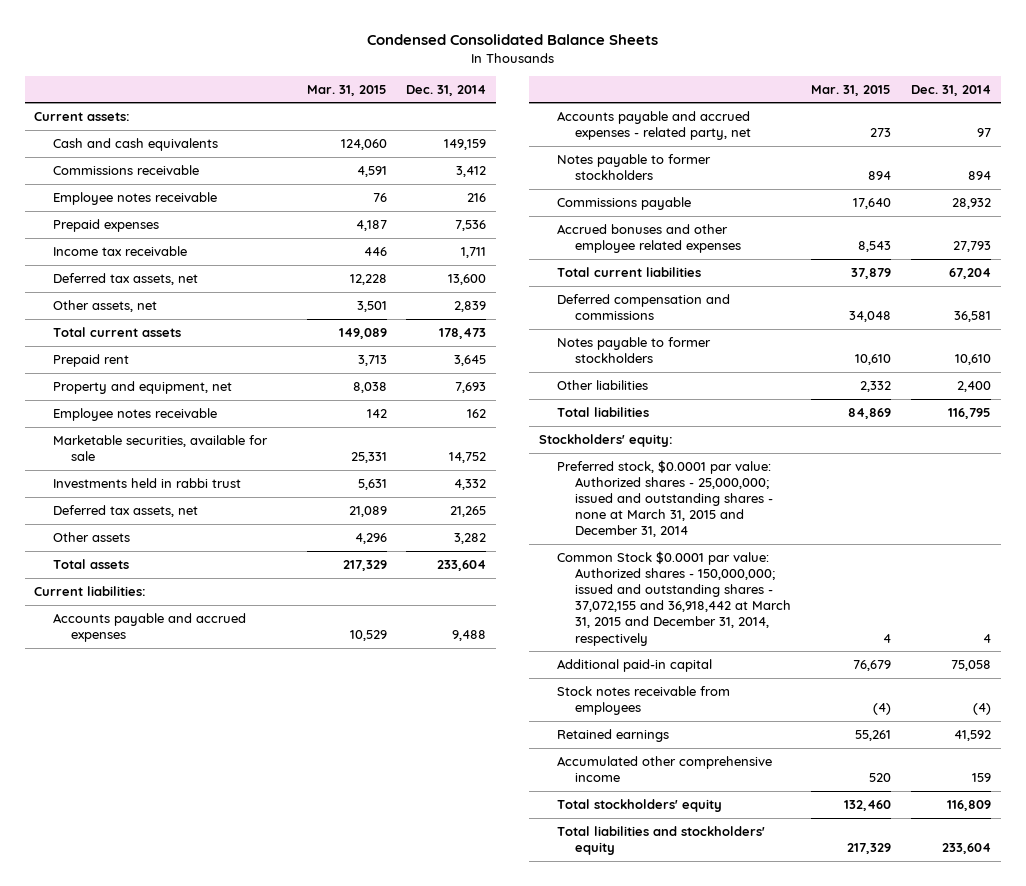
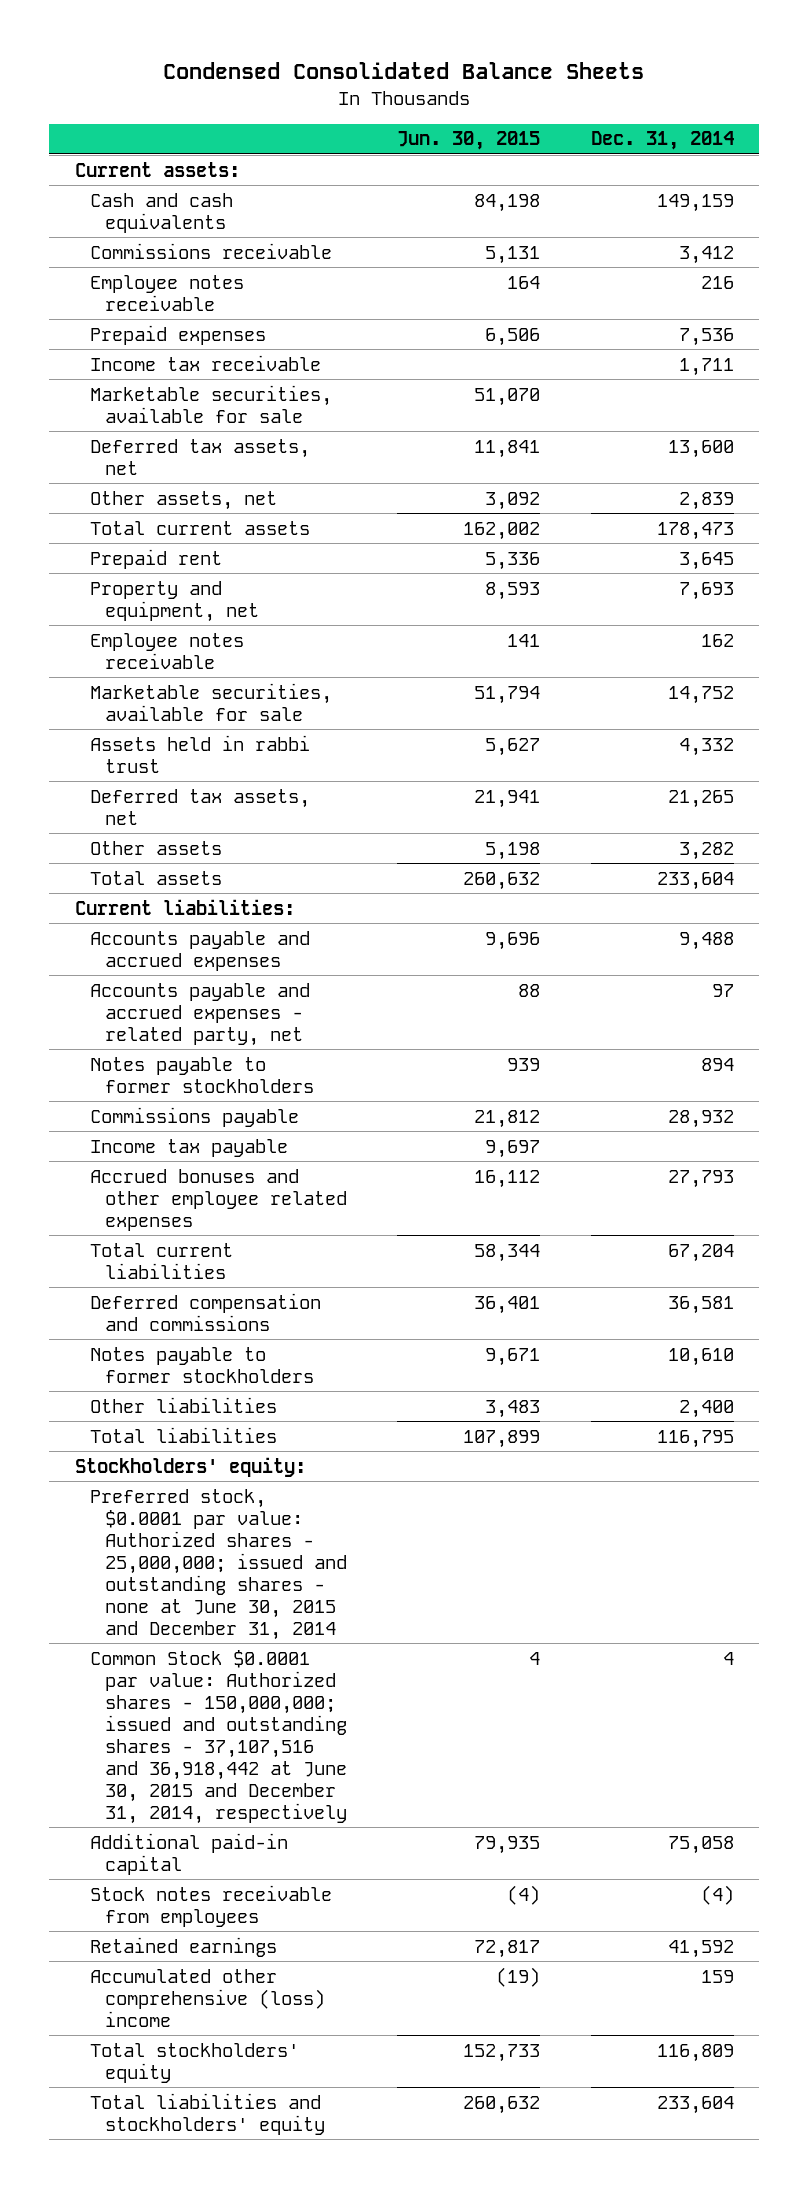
- | Mar. 31, 2015 | Dec. 31, 2014
+ | Jun. 30, 2015 | Dec. 31, 2014
+ Marketable securities, available for sale | 51,070 |
- Investments held in rabbi trust | 5,631 | 4,332
+ Assets held in rabbi trust | 5,627 | 4,332
+ Income tax payable | 9,697 |
- Preferred stock, $0.0001 par value: Authorized shares - 25,000,000; issued and outstanding shares - none at March 31, 2015 and December 31, 2014
- Common Stock $0.0001 par value: Authorized shares - 150,000,000; issued and outstanding shares - 37,072,155 and 36,918,442 at March 31, 2015 and December 31, 2014, respectively | 4 | 4
+ Preferred stock, $0.0001 par value: Authorized shares - 25,000,000; issued and outstanding shares - none at June 30, 2015 and December 31, 2014
+ Common Stock $0.0001 par value: Authorized shares - 150,000,000; issued and outstanding shares - 37,107,516 and 36,918,442 at June 30, 2015 and December 31, 2014, respectively | 4 | 4
- Accumulated other comprehensive income | 520 | 159
+ Accumulated other comprehensive (loss) income | (19) | 159

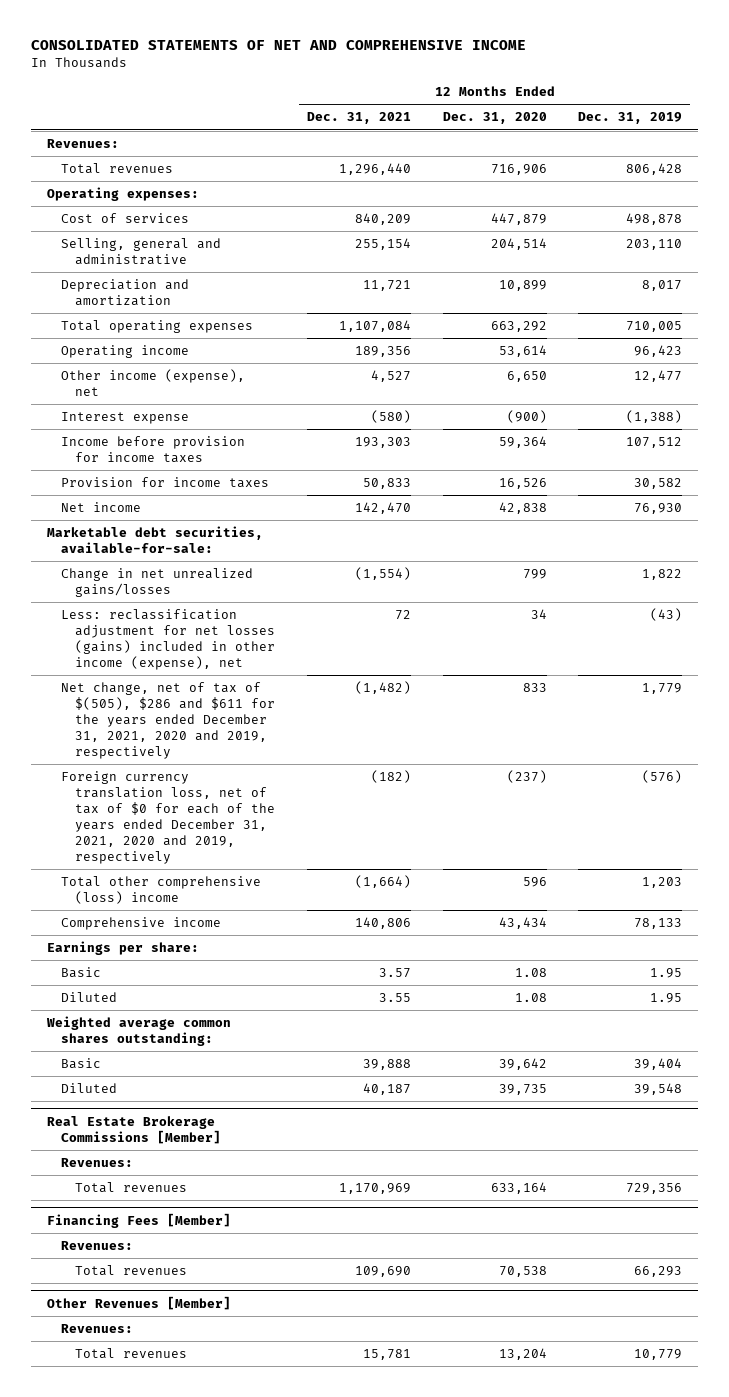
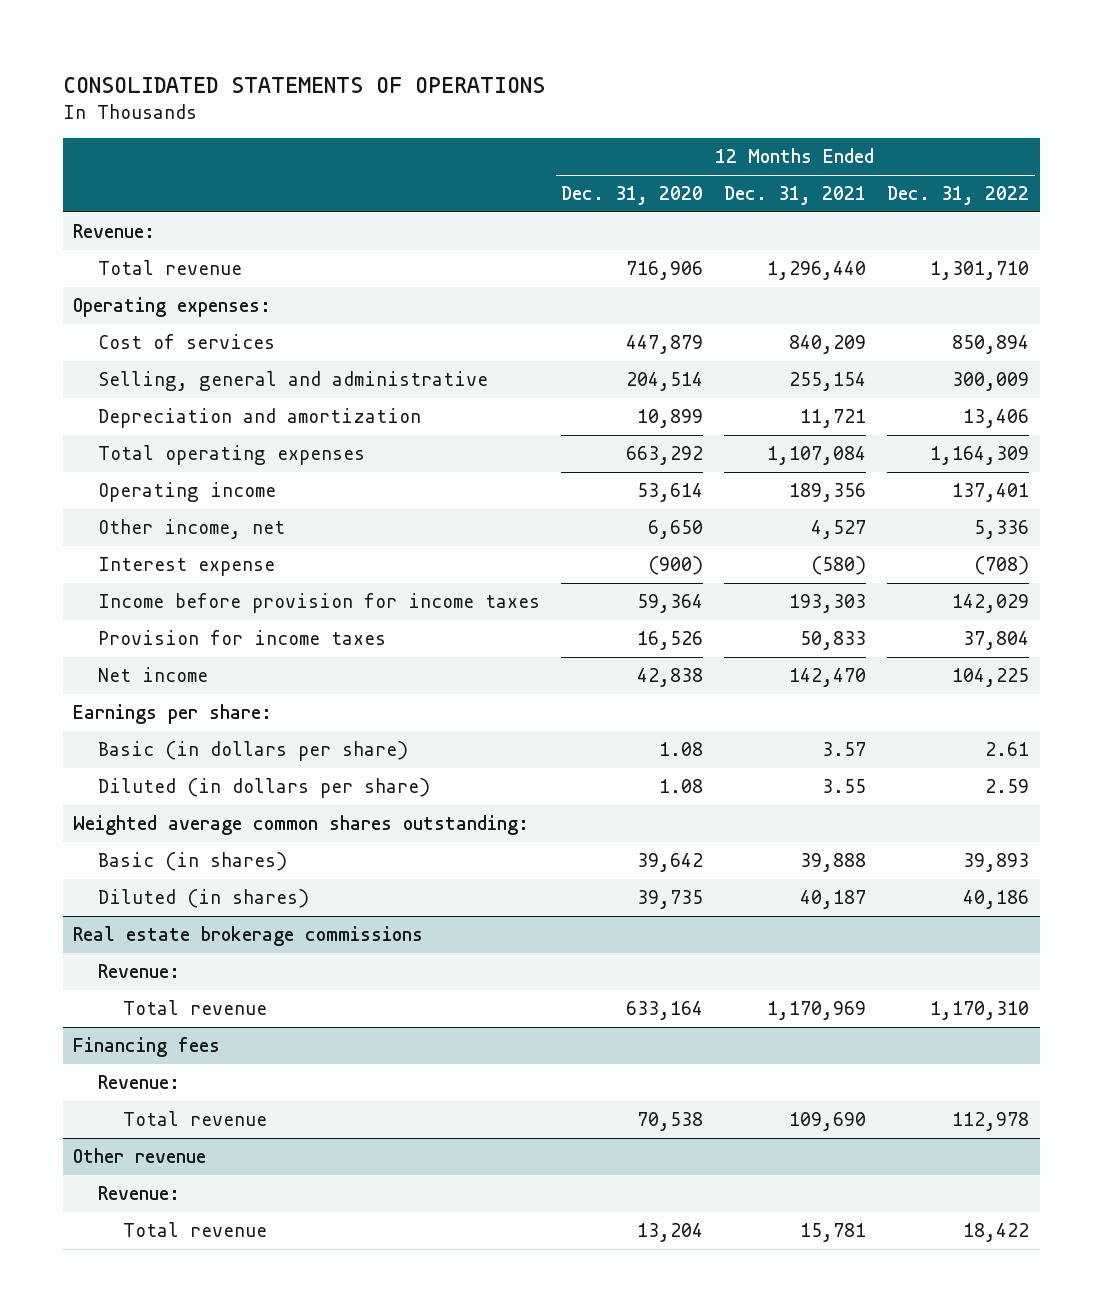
- CONSOLIDATED STATEMENTS OF NET AND COMPREHENSIVE INCOME
+ CONSOLIDATED STATEMENTS OF OPERATIONS
- | 12 Months Ended Dec. 31, 2021 | 12 Months Ended Dec. 31, 2020 | 12 Months Ended Dec. 31, 2019
+ | 12 Months Ended Dec. 31, 2020 | 12 Months Ended Dec. 31, 2021 | 12 Months Ended Dec. 31, 2022
- Revenues:
- Total revenues | 1,296,440 | 716,906 | 806,428
+ Revenue:
+ Total revenue | 716,906 | 1,296,440 | 1,301,710
- Other income (expense), net | 4,527 | 6,650 | 12,477
+ Other income, net | 6,650 | 4,527 | 5,336
- Marketable debt securities, available-for-sale:
- Change in net unrealized gains/losses | (1,554) | 799 | 1,822
- Less: reclassification adjustment for net losses (gains) included in other income (expense), net | 72 | 34 | (43)
- Net change, net of tax of $(505), $286 and $611 for the years ended December 31, 2021, 2020 and 2019, respectively | (1,482) | 833 | 1,779
- Foreign currency translation loss, net of tax of $0 for each of the years ended December 31, 2021, 2020 and 2019, respectively | (182) | (237) | (576)
- Total other comprehensive (loss) income | (1,664) | 596 | 1,203
- Comprehensive income | 140,806 | 43,434 | 78,133
- Basic | 3.57 | 1.08 | 1.95
- Diluted | 3.55 | 1.08 | 1.95
+ Basic (in dollars per share) | 1.08 | 3.57 | 2.61
+ Diluted (in dollars per share) | 1.08 | 3.55 | 2.59
- Basic | 39,888 | 39,642 | 39,404
- Diluted | 40,187 | 39,735 | 39,548
- Real Estate Brokerage Commissions [Member]
- Revenues:
- Total revenues | 1,170,969 | 633,164 | 729,356
- Financing Fees [Member]
- Revenues:
- Total revenues | 109,690 | 70,538 | 66,293
- Other Revenues [Member]
- Revenues:
- Total revenues | 15,781 | 13,204 | 10,779
+ Basic (in shares) | 39,642 | 39,888 | 39,893
+ Diluted (in shares) | 39,735 | 40,187 | 40,186
+ Real estate brokerage commissions
+ Revenue:
+ Total revenue | 633,164 | 1,170,969 | 1,170,310
+ Financing fees
+ Revenue:
+ Total revenue | 70,538 | 109,690 | 112,978
+ Other revenue
+ Revenue:
+ Total revenue | 13,204 | 15,781 | 18,422

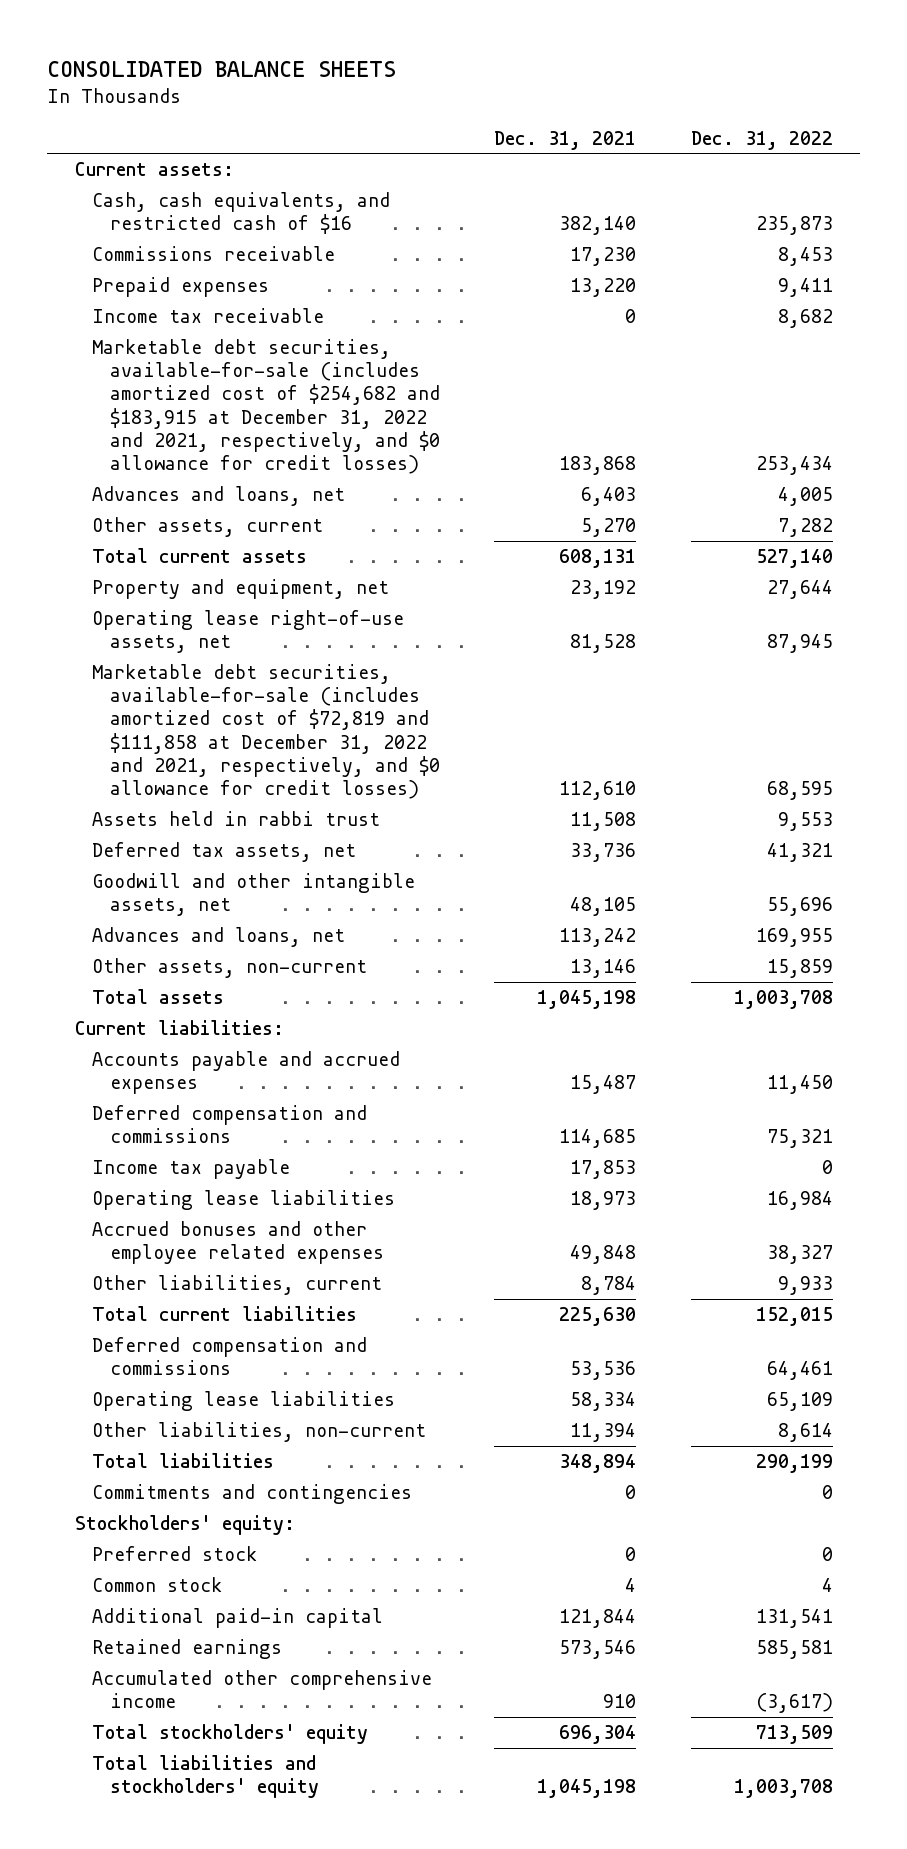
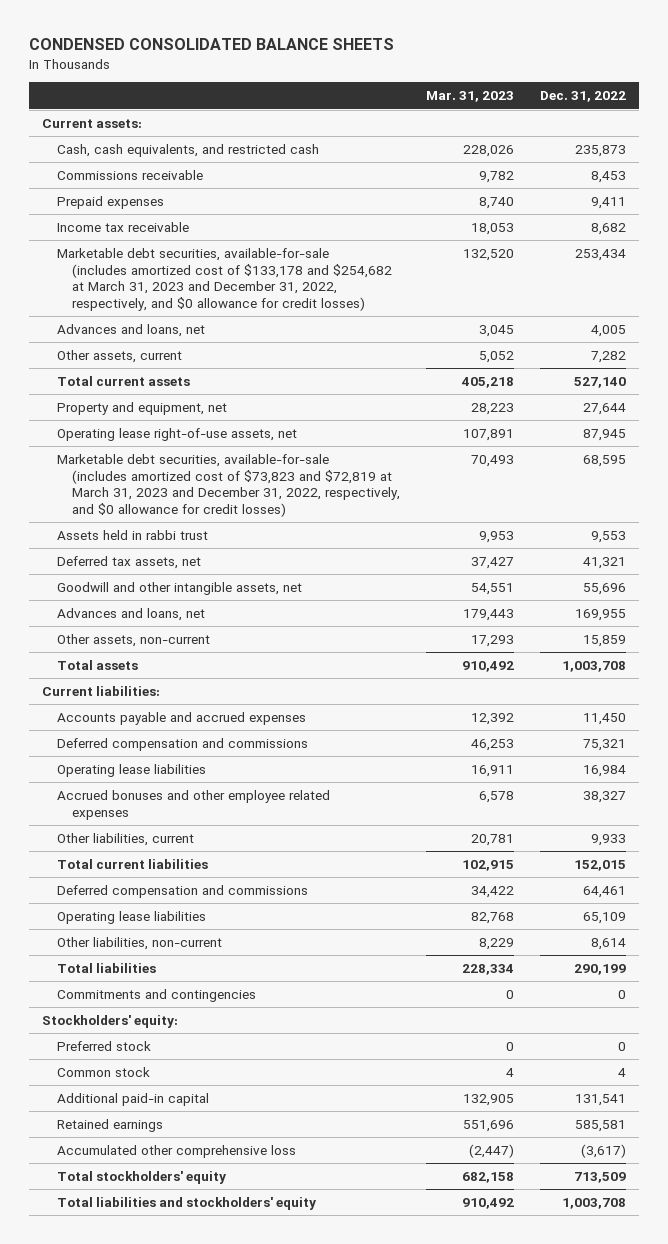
- CONSOLIDATED BALANCE SHEETS
+ CONDENSED CONSOLIDATED BALANCE SHEETS
- | Dec. 31, 2021 | Dec. 31, 2022
+ | Mar. 31, 2023 | Dec. 31, 2022
- Cash, cash equivalents, and restricted cash of $16 | 382,140 | 235,873
+ Cash, cash equivalents, and restricted cash | 228,026 | 235,873
- Marketable debt securities, available-for-sale (includes amortized cost of $254,682 and $183,915 at December 31, 2022 and 2021, respectively, and $0 allowance for credit losses) | 183,868 | 253,434
+ Marketable debt securities, available-for-sale (includes amortized cost of $133,178 and $254,682 at March 31, 2023 and December 31, 2022, respectively, and $0 allowance for credit losses) | 132,520 | 253,434
- Marketable debt securities, available-for-sale (includes amortized cost of $72,819 and $111,858 at December 31, 2022 and 2021, respectively, and $0 allowance for credit losses) | 112,610 | 68,595
+ Marketable debt securities, available-for-sale (includes amortized cost of $73,823 and $72,819 at March 31, 2023 and December 31, 2022, respectively, and $0 allowance for credit losses) | 70,493 | 68,595
- Income tax payable | 17,853 | 0
- Accumulated other comprehensive income | 910 | (3,617)
+ Accumulated other comprehensive loss | (2,447) | (3,617)

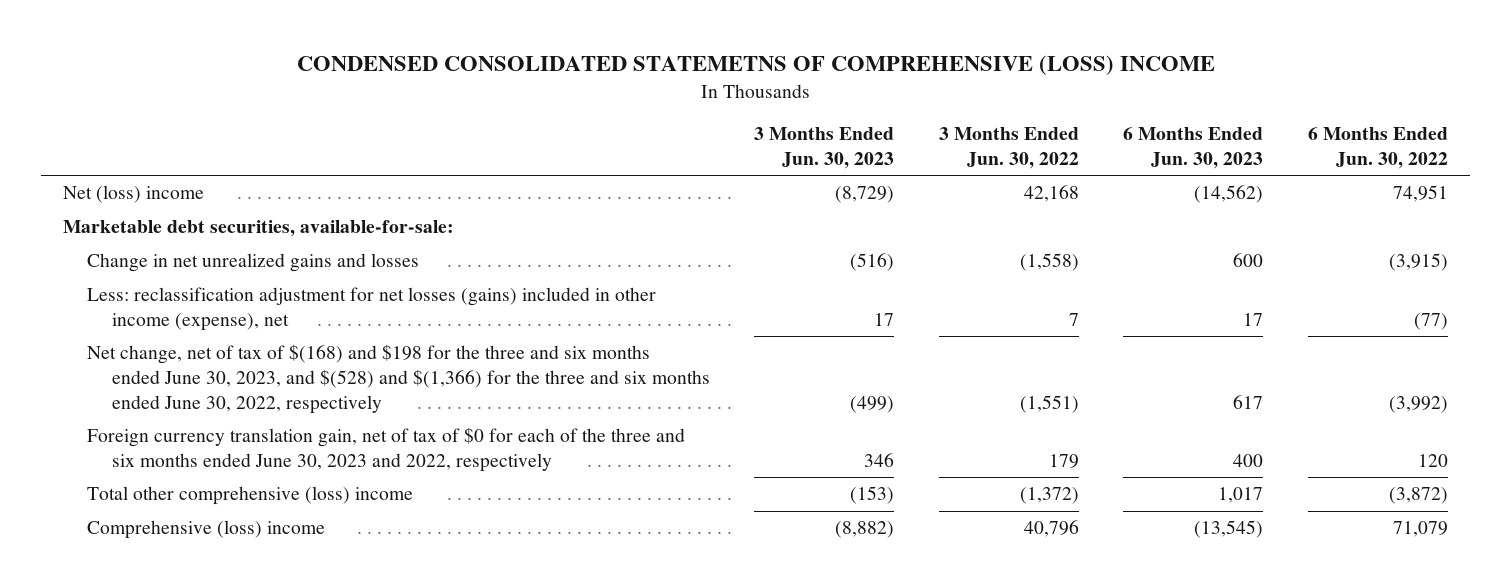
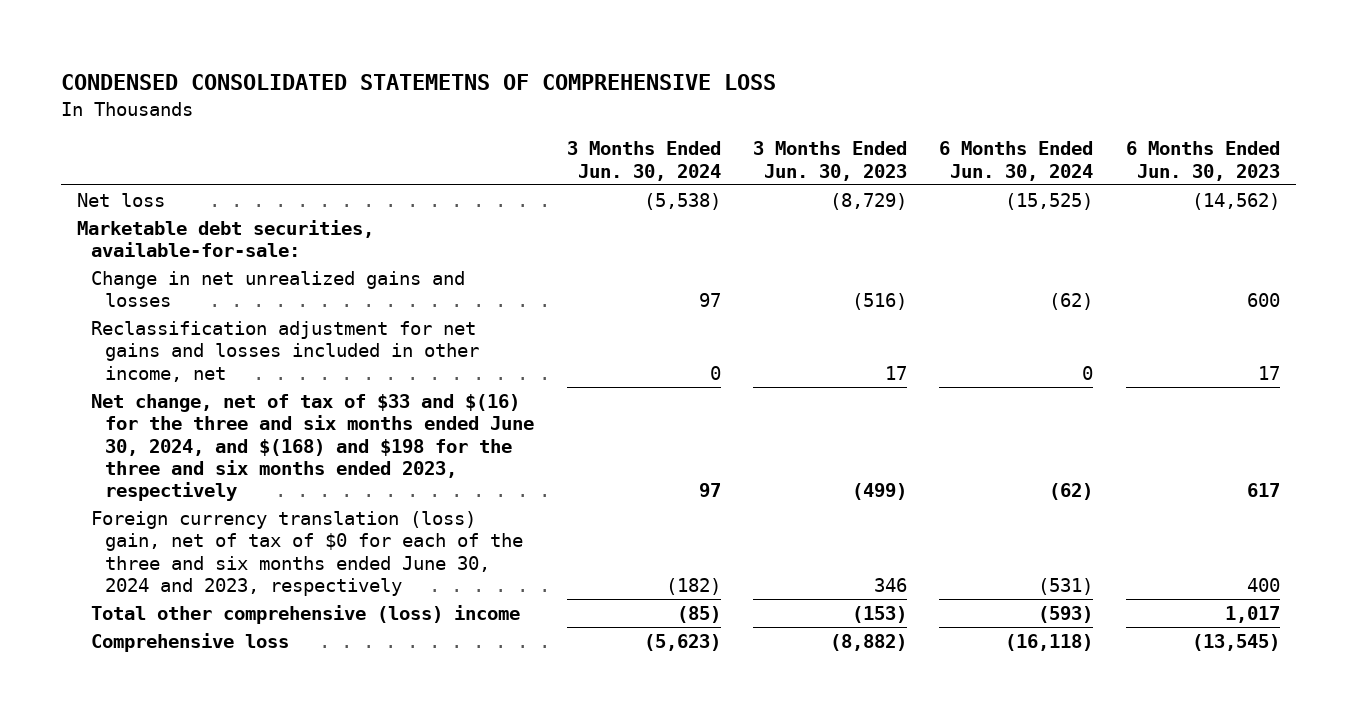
- CONDENSED CONSOLIDATED STATEMETNS OF COMPREHENSIVE (LOSS) INCOME
+ CONDENSED CONSOLIDATED STATEMETNS OF COMPREHENSIVE LOSS
- | 3 Months Ended Jun. 30, 2023 | 3 Months Ended Jun. 30, 2022 | 6 Months Ended Jun. 30, 2023 | 6 Months Ended Jun. 30, 2022
+ | 3 Months Ended Jun. 30, 2024 | 3 Months Ended Jun. 30, 2023 | 6 Months Ended Jun. 30, 2024 | 6 Months Ended Jun. 30, 2023
- Net (loss) income | (8,729) | 42,168 | (14,562) | 74,951
+ Net loss | (5,538) | (8,729) | (15,525) | (14,562)
- Less: reclassification adjustment for net losses (gains) included in other income (expense), net | 17 | 7 | 17 | (77)
- Net change, net of tax of $(168) and $198 for the three and six months ended June 30, 2023, and $(528) and $(1,366) for the three and six months ended June 30, 2022, respectively | (499) | (1,551) | 617 | (3,992)
- Foreign currency translation gain, net of tax of $0 for each of the three and six months ended June 30, 2023 and 2022, respectively | 346 | 179 | 400 | 120
+ Reclassification adjustment for net gains and losses included in other income, net | 0 | 17 | 0 | 17
+ Net change, net of tax of $33 and $(16) for the three and six months ended June 30, 2024, and $(168) and $198 for the three and six months ended 2023, respectively | 97 | (499) | (62) | 617
+ Foreign currency translation (loss) gain, net of tax of $0 for each of the three and six months ended June 30, 2024 and 2023, respectively | (182) | 346 | (531) | 400
- Comprehensive (loss) income | (8,882) | 40,796 | (13,545) | 71,079
+ Comprehensive loss | (5,623) | (8,882) | (16,118) | (13,545)

